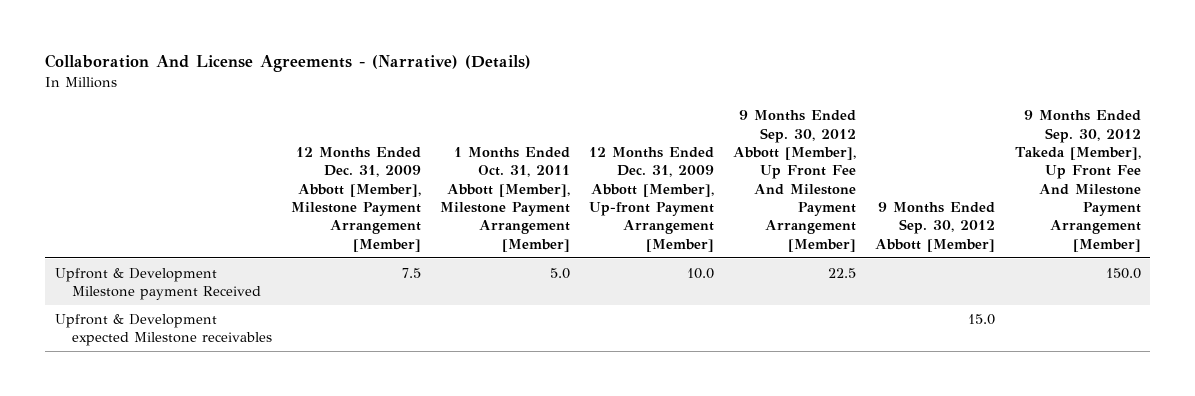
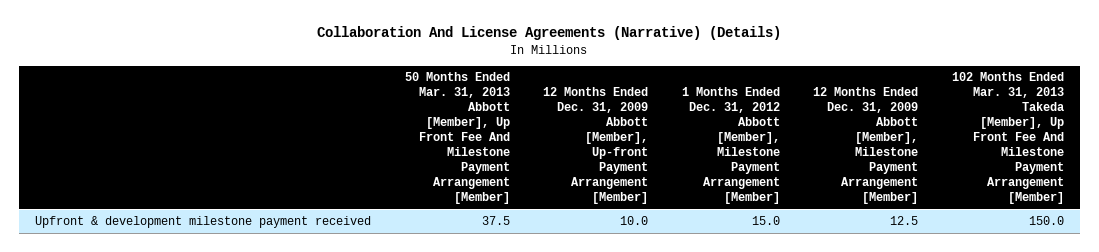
- Collaboration And License Agreements - (Narrative) (Details)
+ Collaboration And License Agreements (Narrative) (Details)
- | 12 Months Ended Dec. 31, 2009 Abbott [Member], Milestone Payment Arrangement [Member] | 1 Months Ended Oct. 31, 2011 Abbott [Member], Milestone Payment Arrangement [Member] | 12 Months Ended Dec. 31, 2009 Abbott [Member], Up-front Payment Arrangement [Member] | 9 Months Ended Sep. 30, 2012 Abbott [Member], Up Front Fee And Milestone Payment Arrangement [Member] | 9 Months Ended Sep. 30, 2012 Abbott [Member] | 9 Months Ended Sep. 30, 2012 Takeda [Member], Up Front Fee And Milestone Payment Arrangement [Member]
+ | 50 Months Ended Mar. 31, 2013 Abbott [Member], Up Front Fee And Milestone Payment Arrangement [Member] | 12 Months Ended Dec. 31, 2009 Abbott [Member], Up-front Payment Arrangement [Member] | 1 Months Ended Dec. 31, 2012 Abbott [Member], Milestone Payment Arrangement [Member] | 12 Months Ended Dec. 31, 2009 Abbott [Member], Milestone Payment Arrangement [Member] | 102 Months Ended Mar. 31, 2013 Takeda [Member], Up Front Fee And Milestone Payment Arrangement [Member]
- Upfront & Development Milestone payment Received | 7.5 | 5.0 | 10.0 | 22.5 | | 150.0
- Upfront & Development expected Milestone receivables | | | | | 15.0 |
+ Upfront & development milestone payment received | 37.5 | 10.0 | 15.0 | 12.5 | 150.0

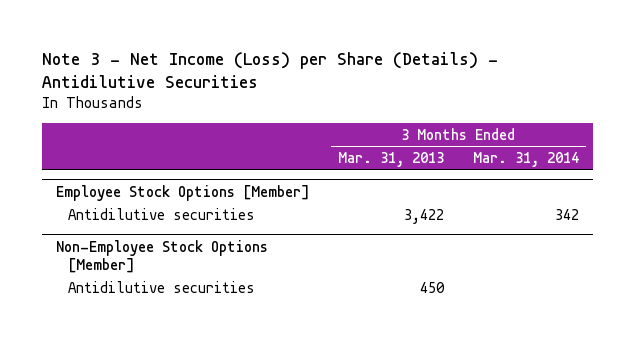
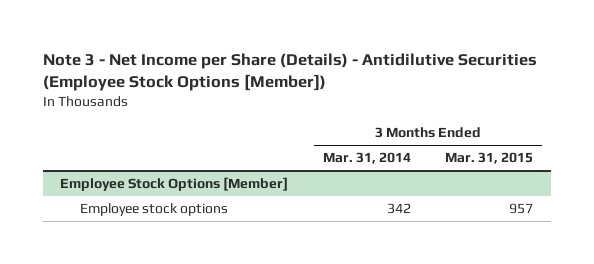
- Note 3 - Net Income (Loss) per Share (Details) - Antidilutive Securities
+ Note 3 - Net Income per Share (Details) - Antidilutive Securities (Employee Stock Options [Member])
- | 3 Months Ended Mar. 31, 2013 | 3 Months Ended Mar. 31, 2014
+ | 3 Months Ended Mar. 31, 2014 | 3 Months Ended Mar. 31, 2015
@ Employee Stock Options [Member]
- Antidilutive securities | 3,422 | 342
- Non-Employee Stock Options [Member]
- Antidilutive securities | 450 |
@ Employee Stock Options [Member]
+ Employee stock options | 342 | 957

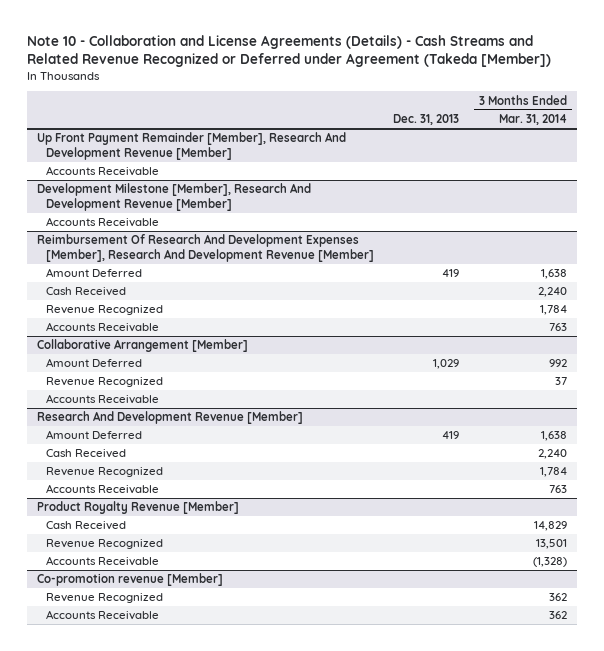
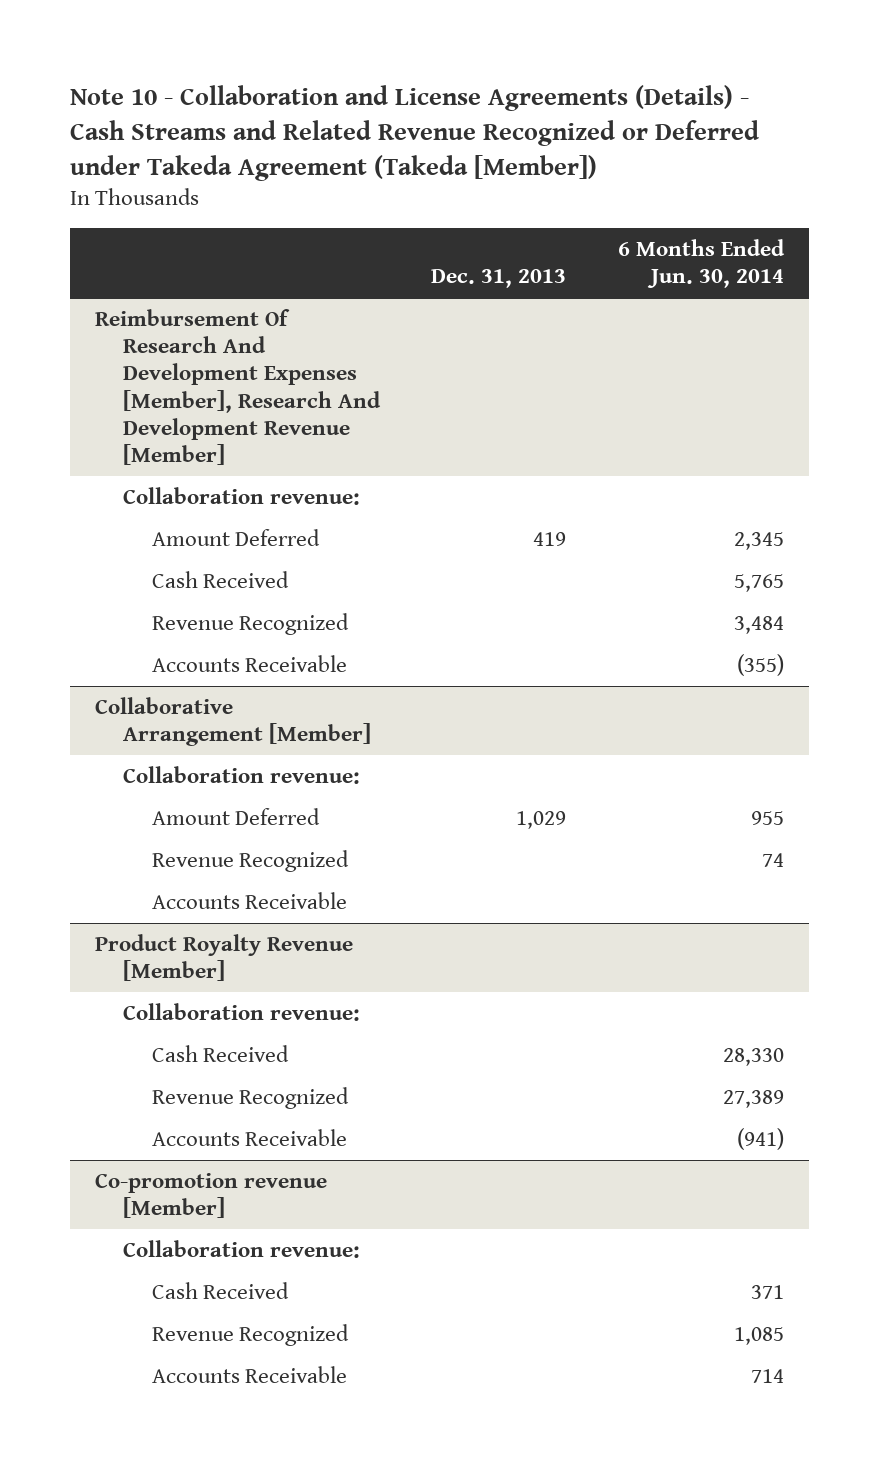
- Note 10 - Collaboration and License Agreements (Details) - Cash Streams and Related Revenue Recognized or Deferred under Agreement (Takeda [Member])
+ Note 10 - Collaboration and License Agreements (Details) - Cash Streams and Related Revenue Recognized or Deferred under Takeda Agreement (Takeda [Member])
- | Dec. 31, 2013 | 3 Months Ended Mar. 31, 2014
+ | Dec. 31, 2013 | 6 Months Ended Jun. 30, 2014
- Up Front Payment Remainder [Member], Research And Development Revenue [Member]
- Accounts Receivable
- Development Milestone [Member], Research And Development Revenue [Member]
- Accounts Receivable
@ Reimbursement Of Research And Development Expenses [Member], Research And Development Revenue [Member]
+ Collaboration revenue:
@ Collaborative Arrangement [Member]
+ Collaboration revenue:
- Research And Development Revenue [Member]
- Amount Deferred | 419 | 1,638
- Cash Received | | 2,240
- Revenue Recognized | | 1,784
- Accounts Receivable | | 763
@ Product Royalty Revenue [Member]
+ Collaboration revenue:
@ Co-promotion revenue [Member]
+ Collaboration revenue:
+ Cash Received | | 371

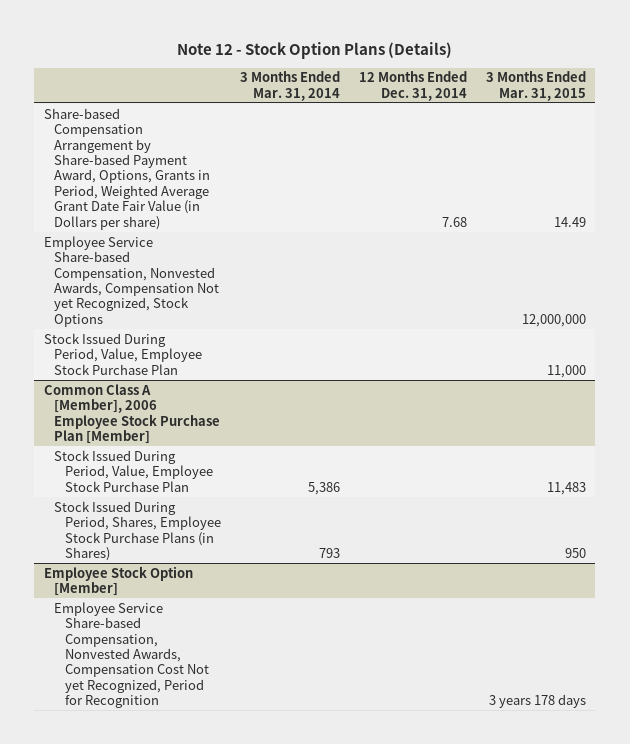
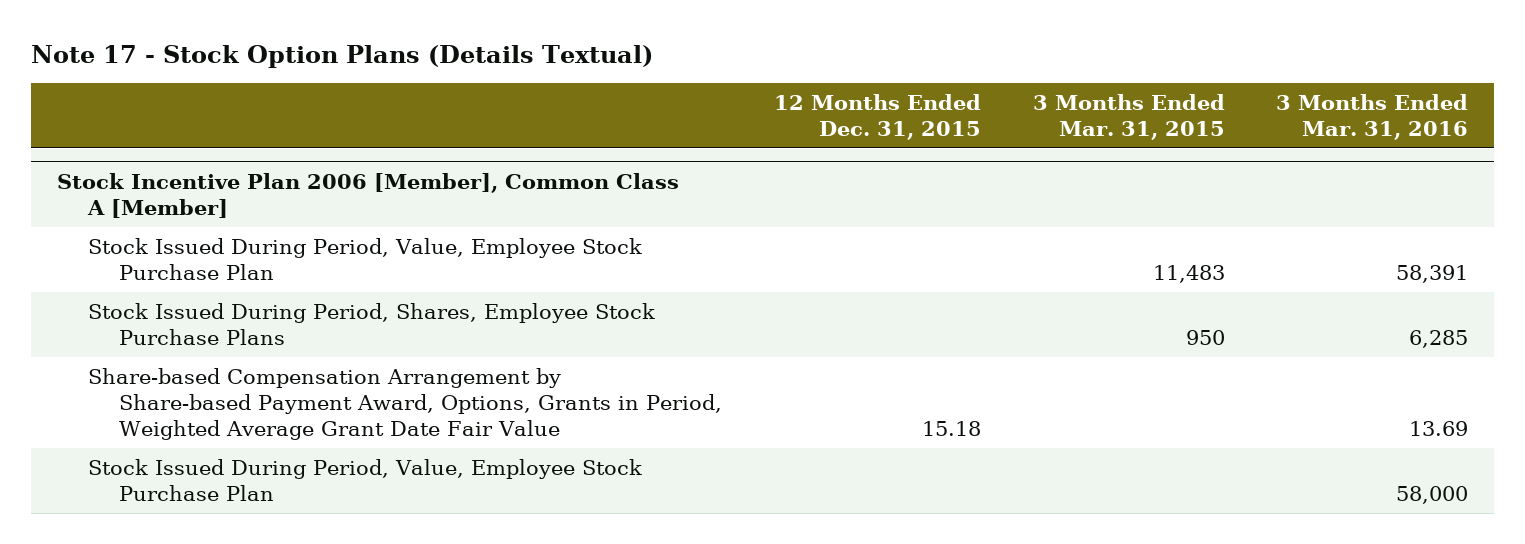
- Note 12 - Stock Option Plans (Details)
+ Note 17 - Stock Option Plans (Details Textual)
- | 3 Months Ended Mar. 31, 2014 | 12 Months Ended Dec. 31, 2014 | 3 Months Ended Mar. 31, 2015
+ | 12 Months Ended Dec. 31, 2015 | 3 Months Ended Mar. 31, 2015 | 3 Months Ended Mar. 31, 2016
- Share-based Compensation Arrangement by Share-based Payment Award, Options, Grants in Period, Weighted Average Grant Date Fair Value (in Dollars per share) | | 7.68 | 14.49
- Employee Service Share-based Compensation, Nonvested Awards, Compensation Not yet Recognized, Stock Options | | | 12,000,000
- Stock Issued During Period, Value, Employee Stock Purchase Plan | | | 11,000
- Common Class A [Member], 2006 Employee Stock Purchase Plan [Member]
+ Stock Incentive Plan 2006 [Member], Common Class A [Member]
- Stock Issued During Period, Shares, Employee Stock Purchase Plans (in Shares) | 793 | | 950
- Employee Stock Option [Member]
- Employee Service Share-based Compensation, Nonvested Awards, Compensation Cost Not yet Recognized, Period for Recognition | | | 3 years 178 days
+ Stock Issued During Period, Shares, Employee Stock Purchase Plans | | 950 | 6,285
+ Share-based Compensation Arrangement by Share-based Payment Award, Options, Grants in Period, Weighted Average Grant Date Fair Value | 15.18 | | 13.69
+ Stock Issued During Period, Value, Employee Stock Purchase Plan | | | 58,000

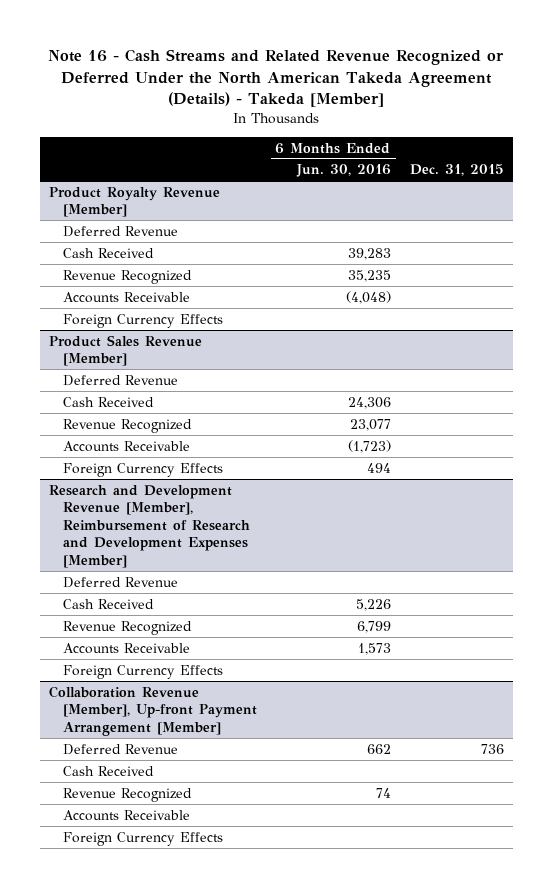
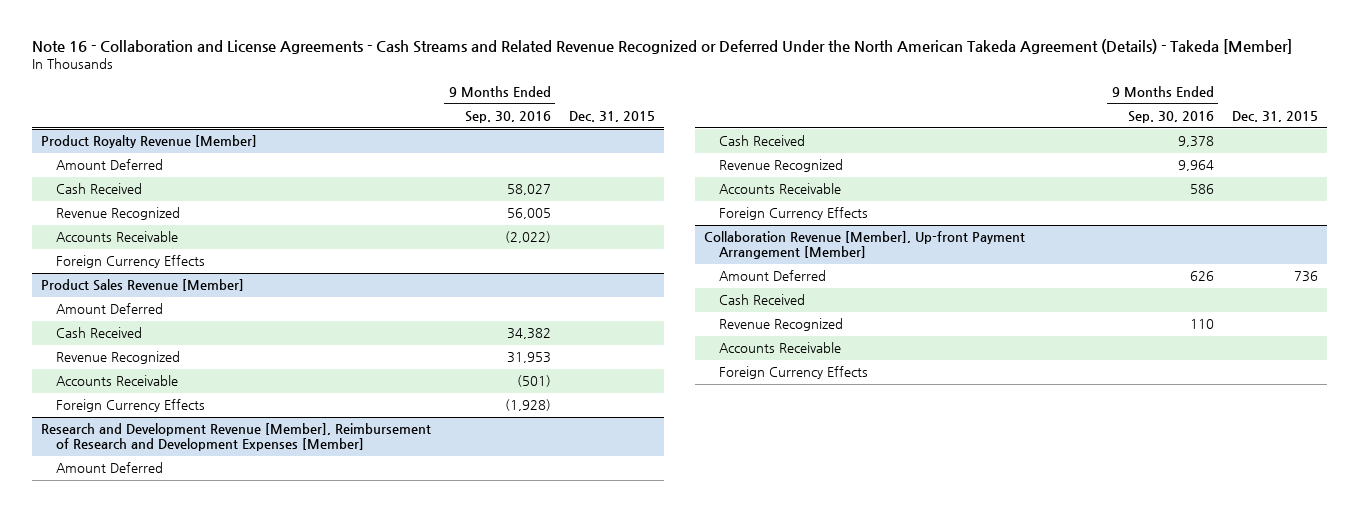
- Note 16 - Cash Streams and Related Revenue Recognized or Deferred Under the North American Takeda Agreement (Details) - Takeda [Member]
+ Note 16 - Collaboration and License Agreements - Cash Streams and Related Revenue Recognized or Deferred Under the North American Takeda Agreement (Details) - Takeda [Member]
- | 6 Months Ended Jun. 30, 2016 | Dec. 31, 2015
+ | 9 Months Ended Sep. 30, 2016 | Dec. 31, 2015
@ Product Royalty Revenue [Member]
- Deferred Revenue
+ Amount Deferred
@ Product Sales Revenue [Member]
- Deferred Revenue
+ Amount Deferred
@ Research and Development Revenue [Member], Reimbursement of Research and Development Expenses [Member]
- Deferred Revenue
+ Amount Deferred
@ Collaboration Revenue [Member], Up-front Payment Arrangement [Member]
- Deferred Revenue | 662 | 736
+ Amount Deferred | 626 | 736

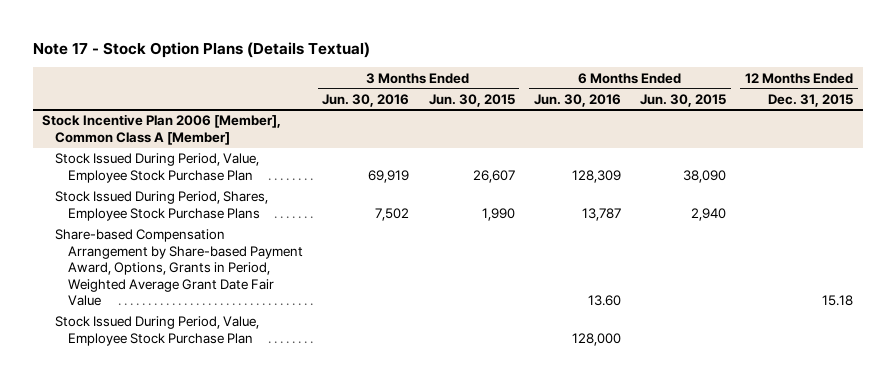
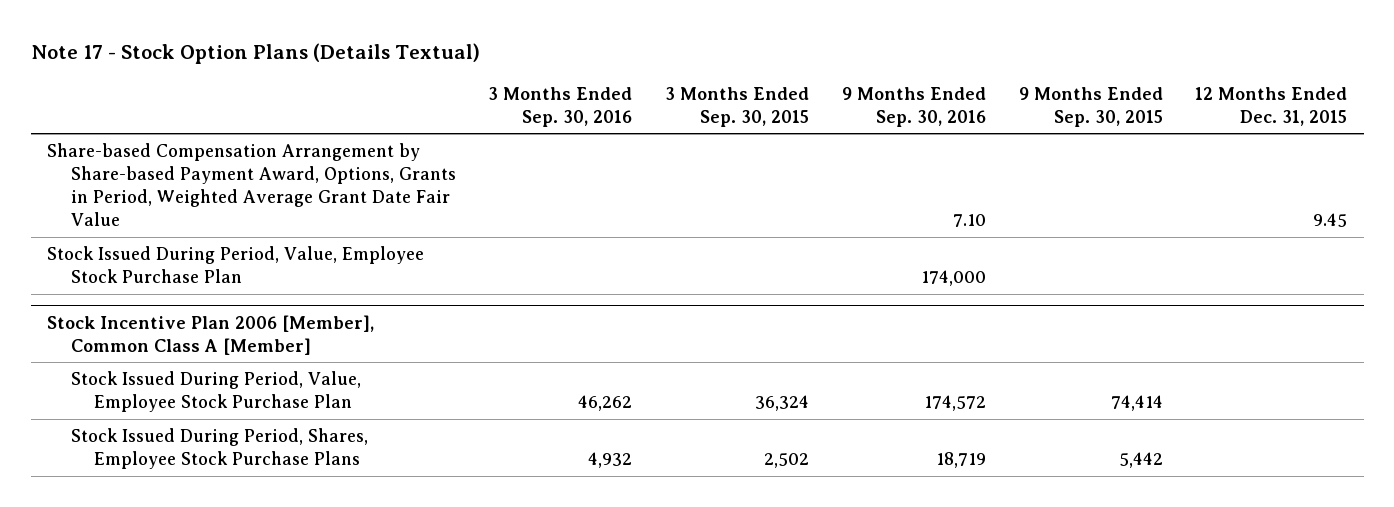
- | 3 Months Ended Jun. 30, 2016 | 3 Months Ended Jun. 30, 2015 | 6 Months Ended Jun. 30, 2016 | 6 Months Ended Jun. 30, 2015 | 12 Months Ended Dec. 31, 2015
+ | 3 Months Ended Sep. 30, 2016 | 3 Months Ended Sep. 30, 2015 | 9 Months Ended Sep. 30, 2016 | 9 Months Ended Sep. 30, 2015 | 12 Months Ended Dec. 31, 2015
+ Share-based Compensation Arrangement by Share-based Payment Award, Options, Grants in Period, Weighted Average Grant Date Fair Value | | | 7.10 | | 9.45
+ Stock Issued During Period, Value, Employee Stock Purchase Plan | | | 174,000 | |
@ Stock Incentive Plan 2006 [Member], Common Class A [Member]
- Share-based Compensation Arrangement by Share-based Payment Award, Options, Grants in Period, Weighted Average Grant Date Fair Value | | | 13.60 | | 15.18
- Stock Issued During Period, Value, Employee Stock Purchase Plan | | | 128,000 | |

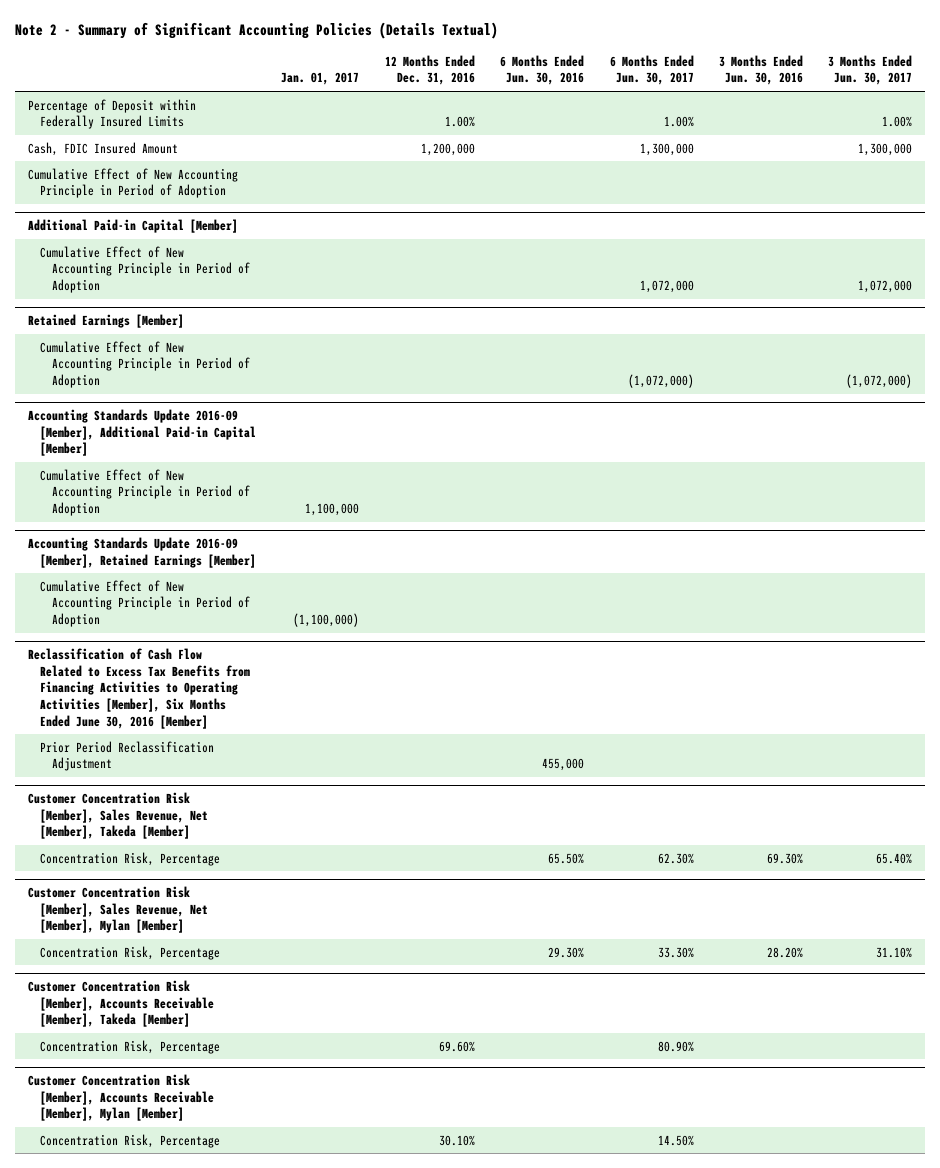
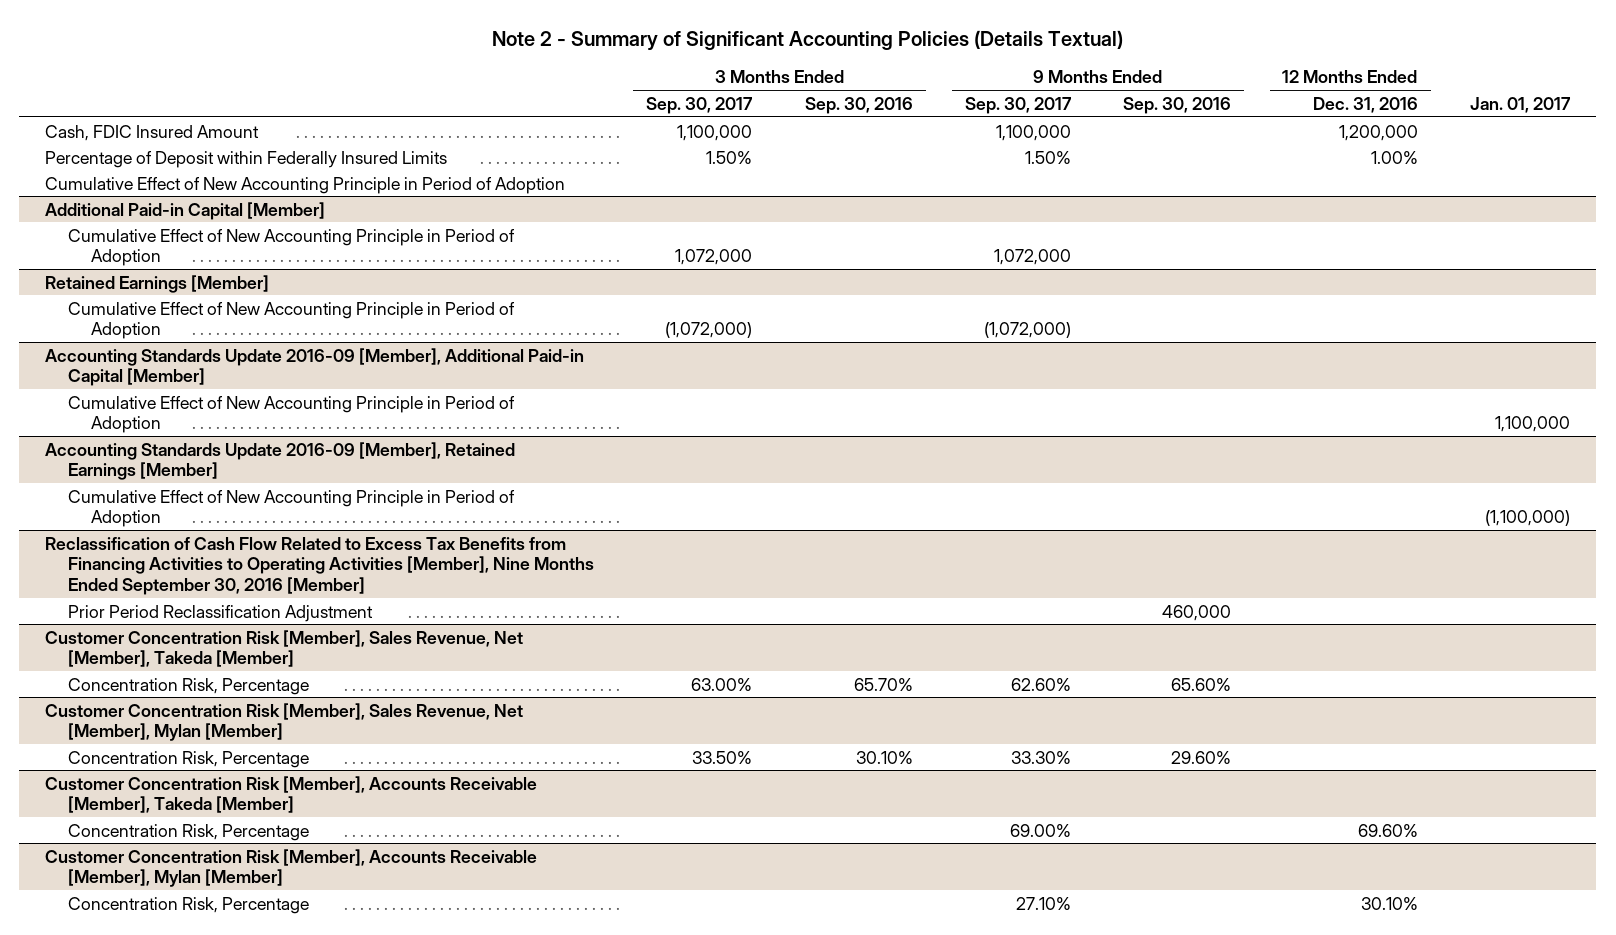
- | Jan. 01, 2017 | 12 Months Ended Dec. 31, 2016 | 6 Months Ended Jun. 30, 2016 | 6 Months Ended Jun. 30, 2017 | 3 Months Ended Jun. 30, 2016 | 3 Months Ended Jun. 30, 2017
+ | 3 Months Ended Sep. 30, 2017 | 3 Months Ended Sep. 30, 2016 | 9 Months Ended Sep. 30, 2017 | 9 Months Ended Sep. 30, 2016 | 12 Months Ended Dec. 31, 2016 | Jan. 01, 2017
moved down: Percentage of Deposit within Federally Insured Limits | 1.50% | | 1.50% | | 1.00% |
- Reclassification of Cash Flow Related to Excess Tax Benefits from Financing Activities to Operating Activities [Member], Six Months Ended June 30, 2016 [Member]
+ Reclassification of Cash Flow Related to Excess Tax Benefits from Financing Activities to Operating Activities [Member], Nine Months Ended September 30, 2016 [Member]

